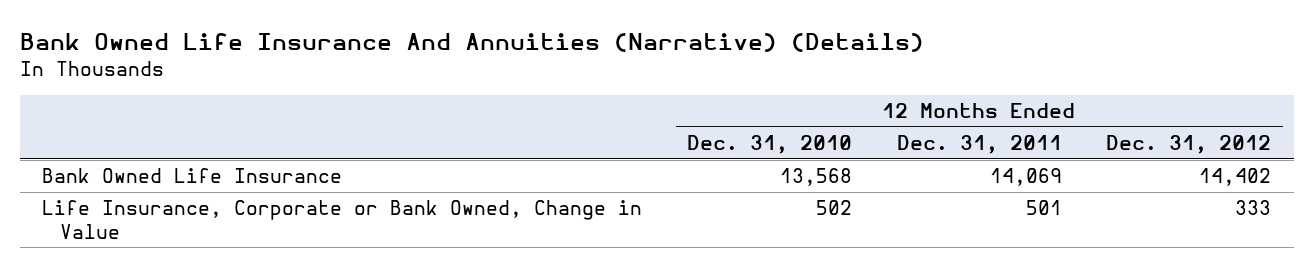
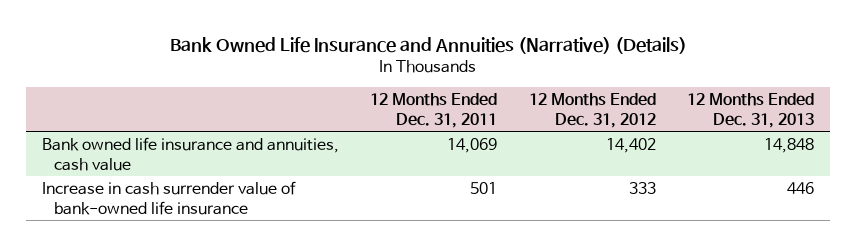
- Bank Owned Life Insurance And Annuities (Narrative) (Details)
+ Bank Owned Life Insurance and Annuities (Narrative) (Details)
- | 12 Months Ended Dec. 31, 2010 | 12 Months Ended Dec. 31, 2011 | 12 Months Ended Dec. 31, 2012
+ | 12 Months Ended Dec. 31, 2011 | 12 Months Ended Dec. 31, 2012 | 12 Months Ended Dec. 31, 2013
- Bank Owned Life Insurance | 13,568 | 14,069 | 14,402
- Life Insurance, Corporate or Bank Owned, Change in Value | 502 | 501 | 333
+ Bank owned life insurance and annuities, cash value | 14,069 | 14,402 | 14,848
+ Increase in cash surrender value of bank-owned life insurance | 501 | 333 | 446

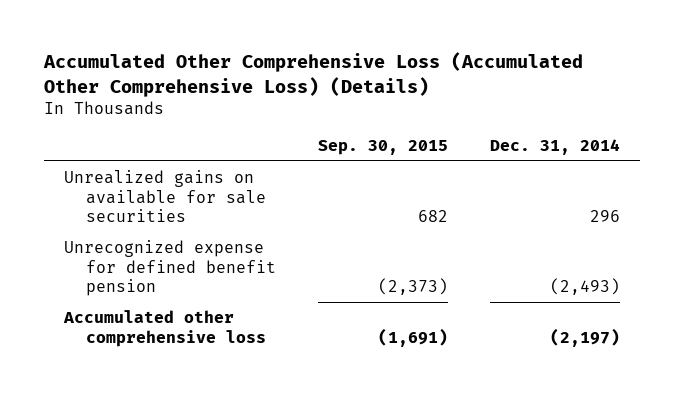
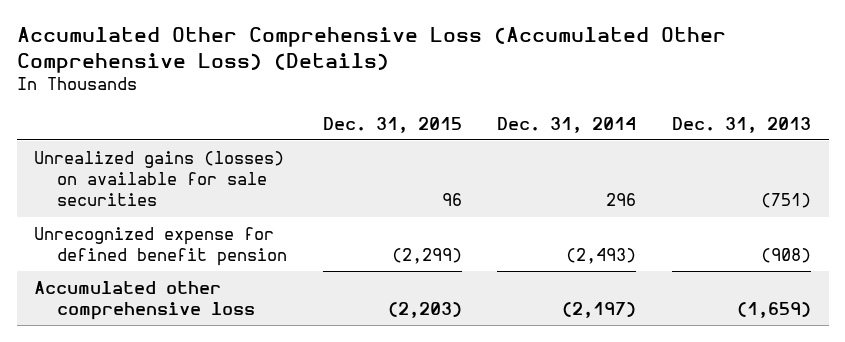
- | Sep. 30, 2015 | Dec. 31, 2014
+ | Dec. 31, 2015 | Dec. 31, 2014 | Dec. 31, 2013
- Unrealized gains on available for sale securities | 682 | 296
+ Unrealized gains (losses) on available for sale securities | 96 | 296 | (751)

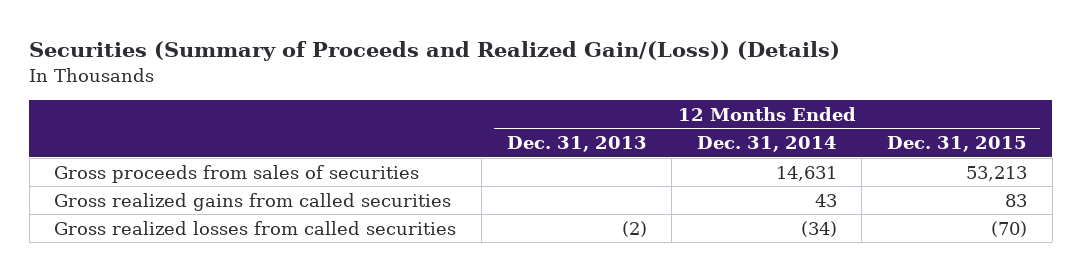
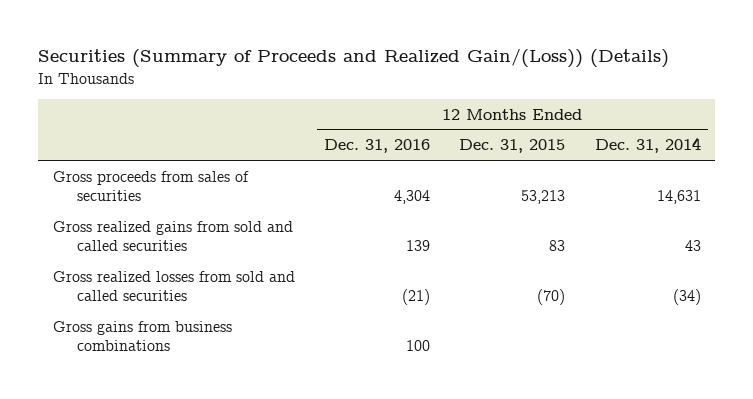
- | 12 Months Ended Dec. 31, 2013 | 12 Months Ended Dec. 31, 2014 | 12 Months Ended Dec. 31, 2015
+ | 12 Months Ended Dec. 31, 2016 | 12 Months Ended Dec. 31, 2015 | 12 Months Ended Dec. 31, 2014
- Gross realized gains from called securities | | 43 | 83
- Gross realized losses from called securities | (2) | (34) | (70)
+ Gross realized gains from sold and called securities | 139 | 83 | 43
+ Gross realized losses from sold and called securities | (21) | (70) | (34)
+ Gross gains from business combinations | 100 | |

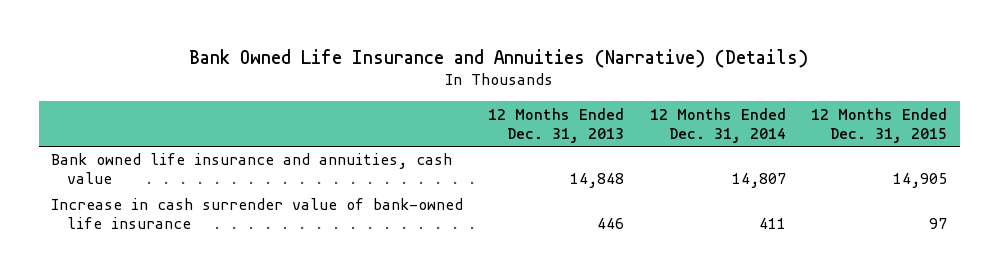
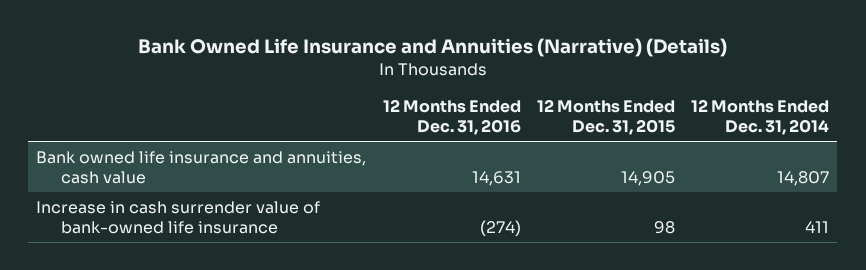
- | 12 Months Ended Dec. 31, 2013 | 12 Months Ended Dec. 31, 2014 | 12 Months Ended Dec. 31, 2015
+ | 12 Months Ended Dec. 31, 2016 | 12 Months Ended Dec. 31, 2015 | 12 Months Ended Dec. 31, 2014
- Increase in cash surrender value of bank-owned life insurance | 446 | 411 | 97
+ Increase in cash surrender value of bank-owned life insurance | (274) | 98 | 411

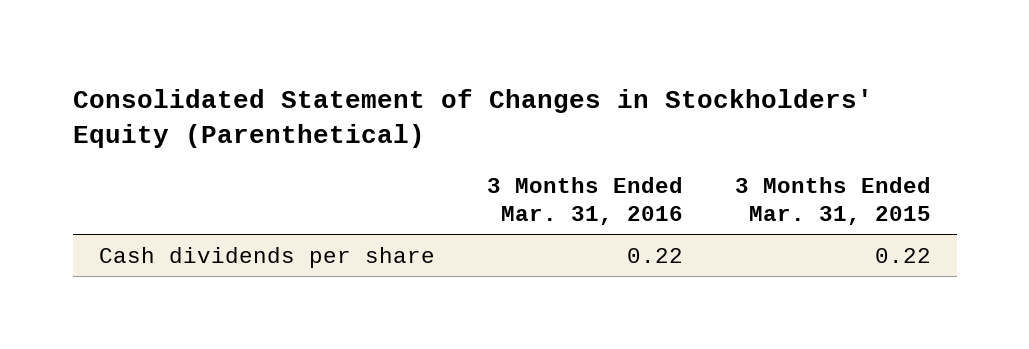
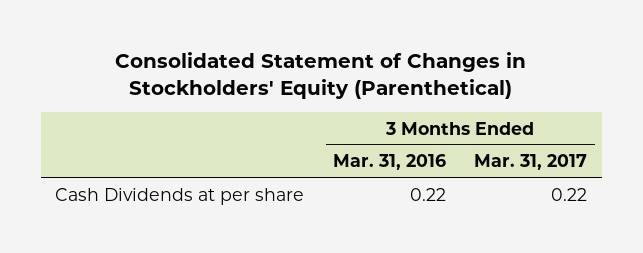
- | 3 Months Ended Mar. 31, 2016 | 3 Months Ended Mar. 31, 2015
+ | 3 Months Ended Mar. 31, 2016 | 3 Months Ended Mar. 31, 2017
- Cash dividends per share | 0.22 | 0.22
+ Cash Dividends at per share | 0.22 | 0.22

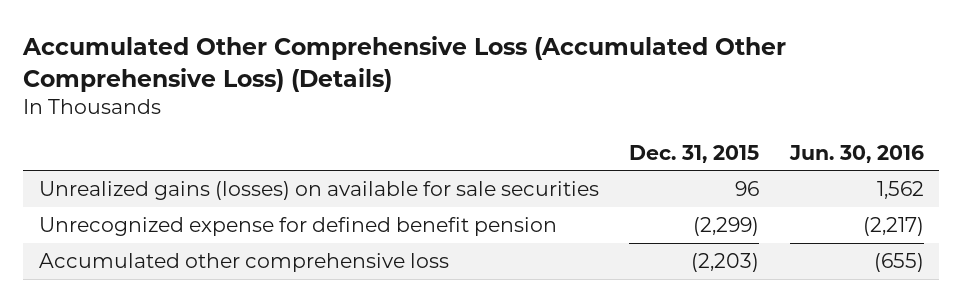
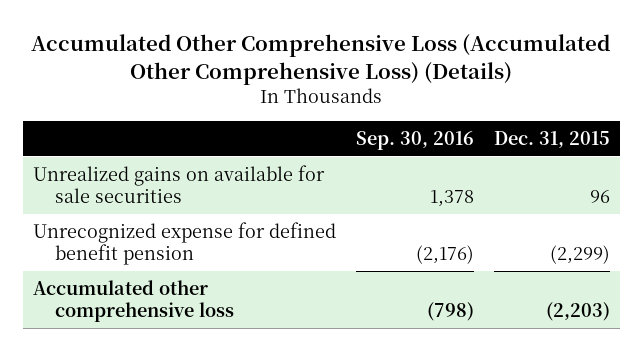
- | Dec. 31, 2015 | Jun. 30, 2016
+ | Sep. 30, 2016 | Dec. 31, 2015
- Unrealized gains (losses) on available for sale securities | 96 | 1,562
+ Unrealized gains on available for sale securities | 1,378 | 96

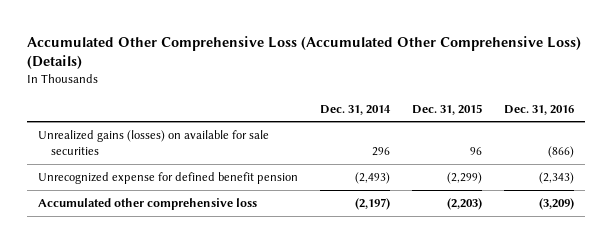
- | Sep. 30, 2016 | Dec. 31, 2015
+ | Dec. 31, 2014 | Dec. 31, 2015 | Dec. 31, 2016
- Unrealized gains on available for sale securities | 1,378 | 96
+ Unrealized gains (losses) on available for sale securities | 296 | 96 | (866)

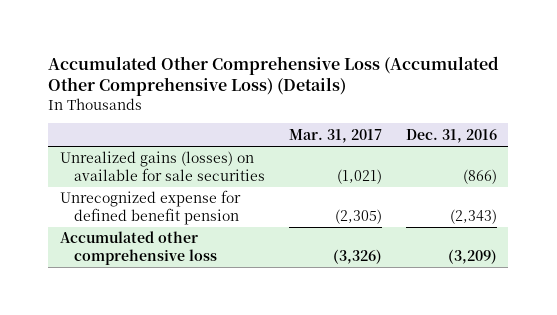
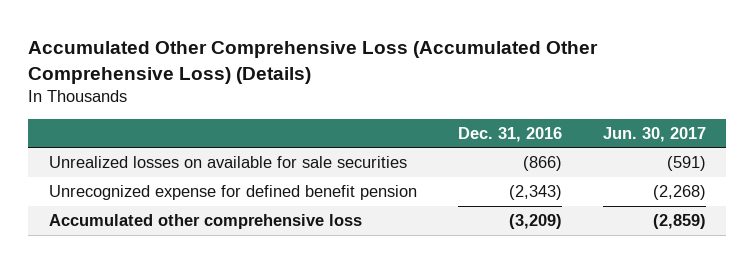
- | Mar. 31, 2017 | Dec. 31, 2016
+ | Dec. 31, 2016 | Jun. 30, 2017
- Unrealized gains (losses) on available for sale securities | (1,021) | (866)
+ Unrealized losses on available for sale securities | (866) | (591)

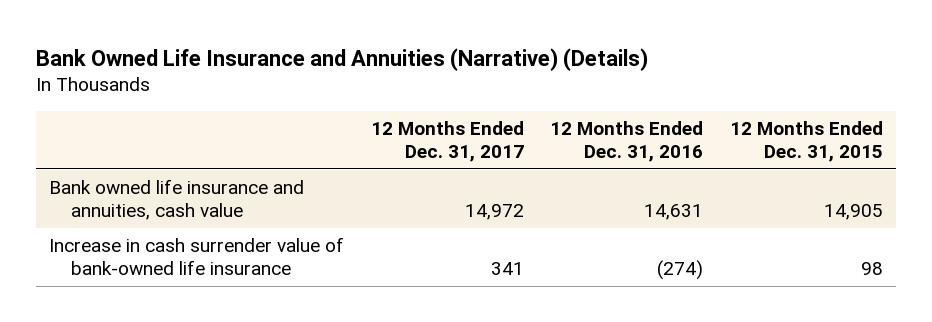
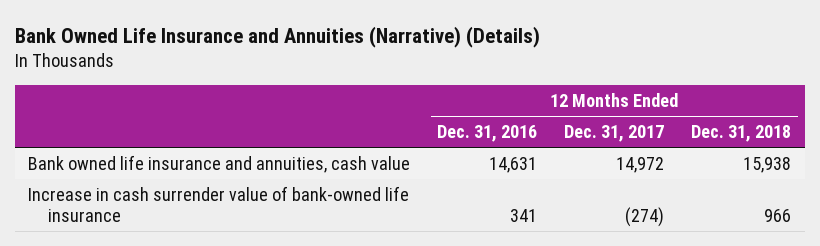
- | 12 Months Ended Dec. 31, 2017 | 12 Months Ended Dec. 31, 2016 | 12 Months Ended Dec. 31, 2015
+ | 12 Months Ended Dec. 31, 2016 | 12 Months Ended Dec. 31, 2017 | 12 Months Ended Dec. 31, 2018
- Increase in cash surrender value of bank-owned life insurance | 341 | (274) | 98
+ Increase in cash surrender value of bank-owned life insurance | 341 | (274) | 966

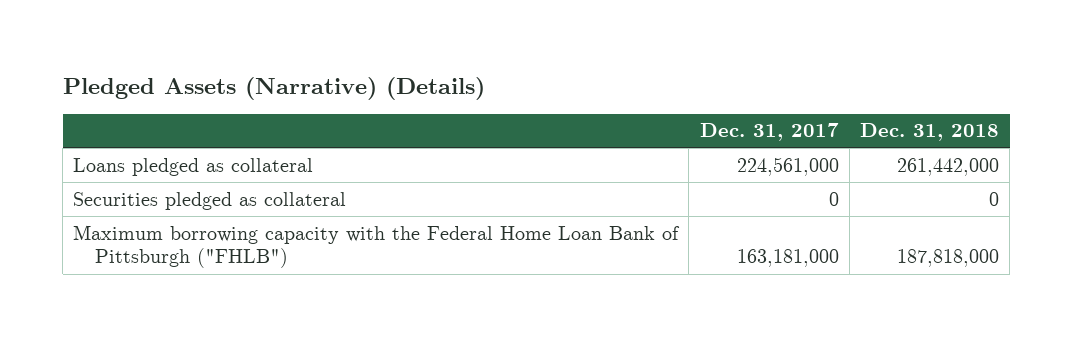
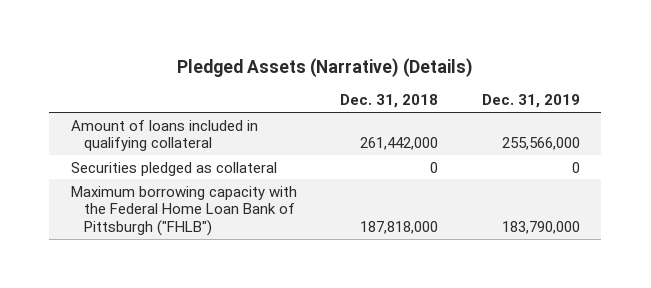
- | Dec. 31, 2017 | Dec. 31, 2018
+ | Dec. 31, 2018 | Dec. 31, 2019
- Loans pledged as collateral | 224,561,000 | 261,442,000
+ Amount of loans included in qualifying collateral | 261,442,000 | 255,566,000

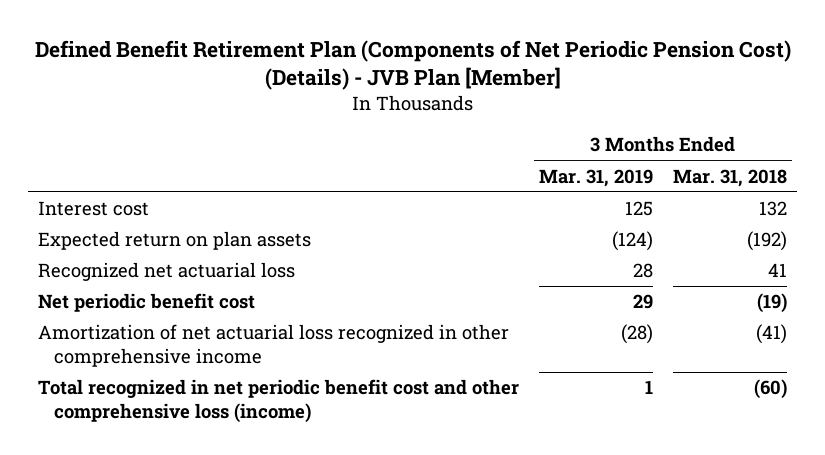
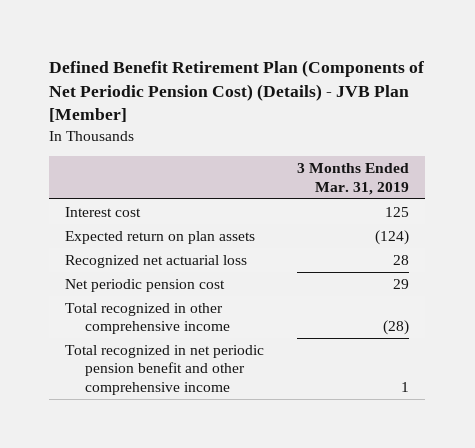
- | 3 Months Ended Mar. 31, 2019 | 3 Months Ended Mar. 31, 2018
+ | 3 Months Ended Mar. 31, 2019
- Net periodic benefit cost | 29 | (19)
- Amortization of net actuarial loss recognized in other comprehensive income | (28) | (41)
- Total recognized in net periodic benefit cost and other comprehensive loss (income) | 1 | (60)
+ Net periodic pension cost | 29
+ Total recognized in other comprehensive income | (28)
+ Total recognized in net periodic pension benefit and other comprehensive income | 1

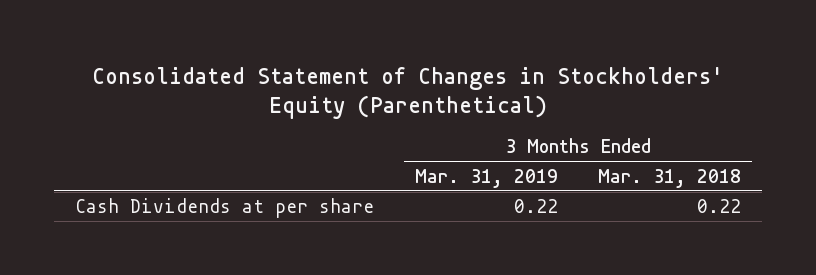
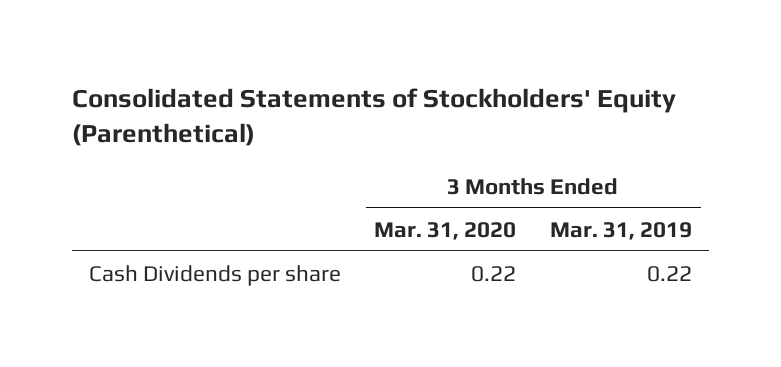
- Consolidated Statement of Changes in Stockholders' Equity (Parenthetical)
+ Consolidated Statements of Stockholders' Equity (Parenthetical)
- | 3 Months Ended Mar. 31, 2019 | 3 Months Ended Mar. 31, 2018
+ | 3 Months Ended Mar. 31, 2020 | 3 Months Ended Mar. 31, 2019
- Cash Dividends at per share | 0.22 | 0.22
+ Cash Dividends per share | 0.22 | 0.22

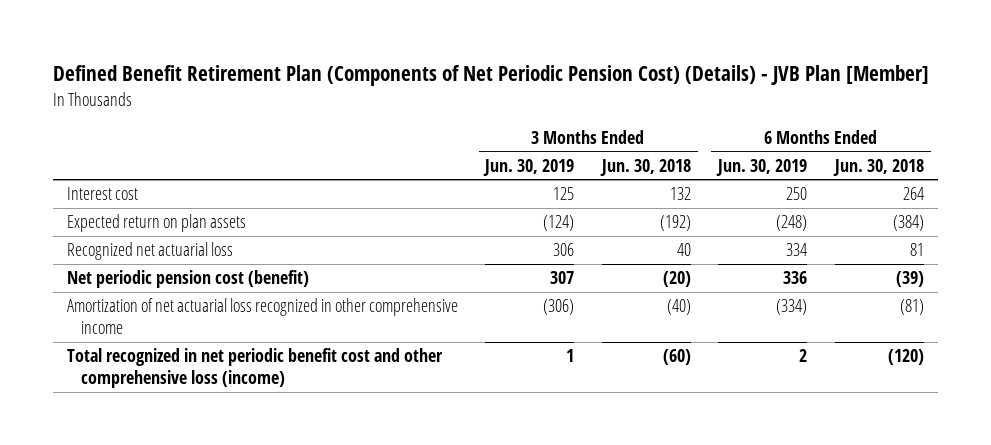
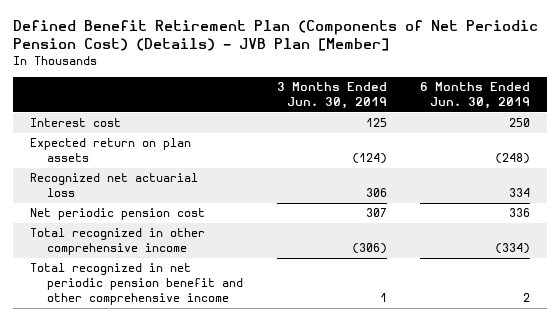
- | 3 Months Ended Jun. 30, 2019 | 3 Months Ended Jun. 30, 2018 | 6 Months Ended Jun. 30, 2019 | 6 Months Ended Jun. 30, 2018
+ | 3 Months Ended Jun. 30, 2019 | 6 Months Ended Jun. 30, 2019
- Net periodic pension cost (benefit) | 307 | (20) | 336 | (39)
- Amortization of net actuarial loss recognized in other comprehensive income | (306) | (40) | (334) | (81)
- Total recognized in net periodic benefit cost and other comprehensive loss (income) | 1 | (60) | 2 | (120)
+ Net periodic pension cost | 307 | 336
+ Total recognized in other comprehensive income | (306) | (334)
+ Total recognized in net periodic pension benefit and other comprehensive income | 1 | 2

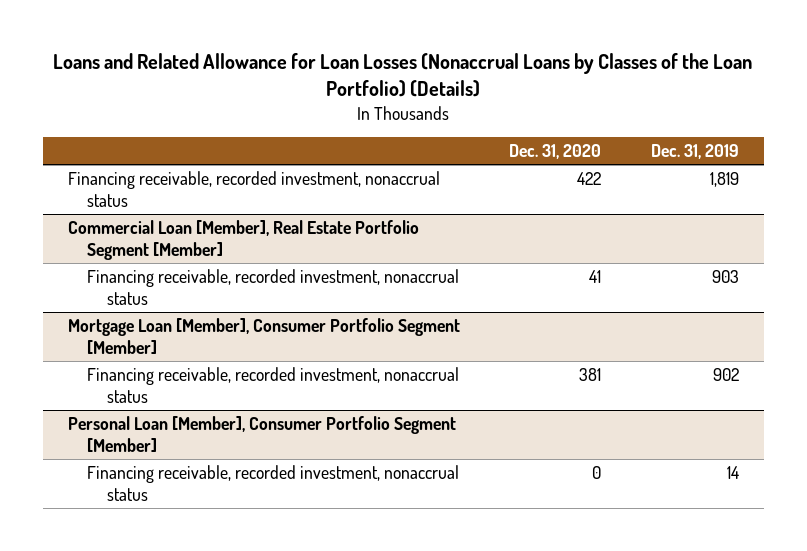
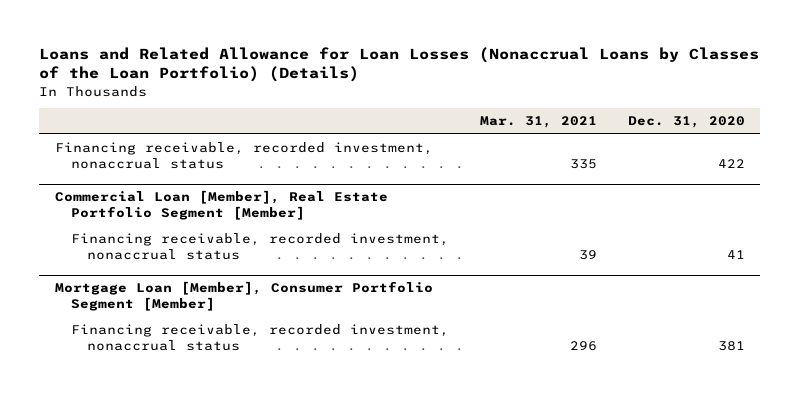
- | Dec. 31, 2020 | Dec. 31, 2019
+ | Mar. 31, 2021 | Dec. 31, 2020
- Personal Loan [Member], Consumer Portfolio Segment [Member]
- Financing receivable, recorded investment, nonaccrual status | 0 | 14

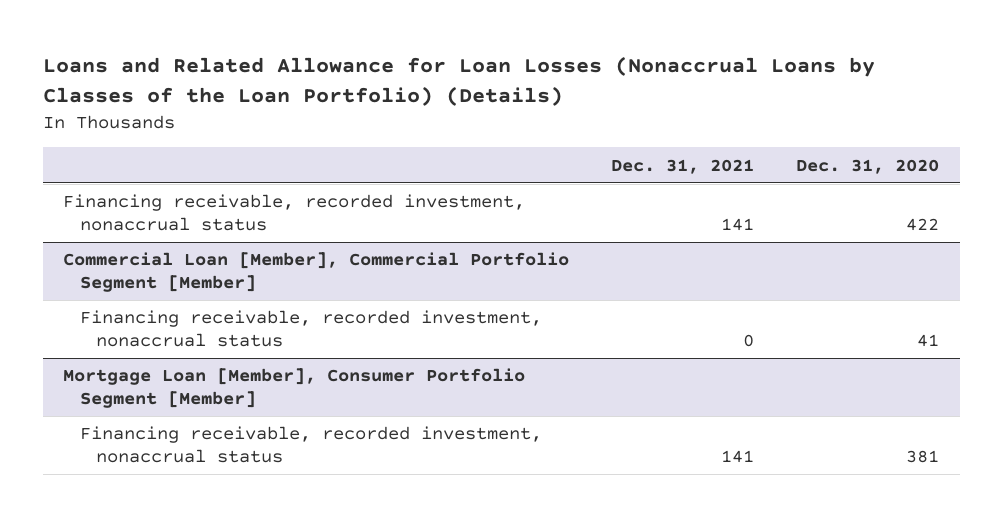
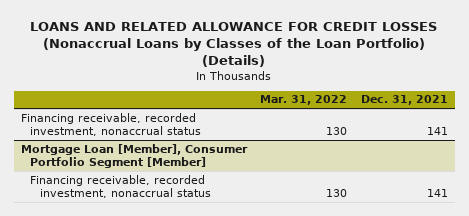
- Loans and Related Allowance for Loan Losses (Nonaccrual Loans by Classes of the Loan Portfolio) (Details)
+ LOANS AND RELATED ALLOWANCE FOR CREDIT LOSSES (Nonaccrual Loans by Classes of the Loan Portfolio) (Details)
- | Dec. 31, 2021 | Dec. 31, 2020
+ | Mar. 31, 2022 | Dec. 31, 2021
- Commercial Loan [Member], Commercial Portfolio Segment [Member]
- Financing receivable, recorded investment, nonaccrual status | 0 | 41

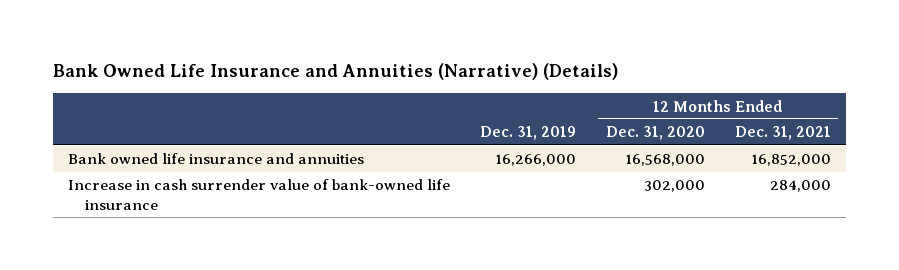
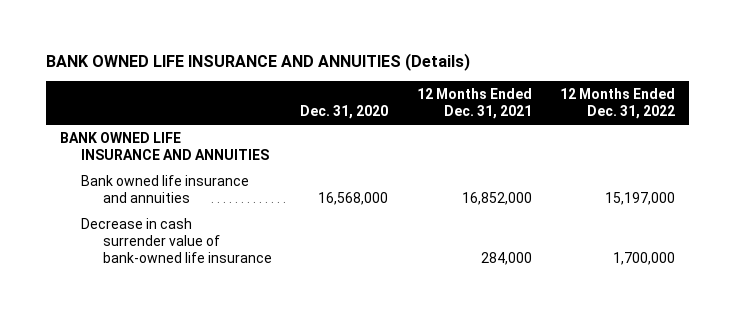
- Bank Owned Life Insurance and Annuities (Narrative) (Details)
+ BANK OWNED LIFE INSURANCE AND ANNUITIES (Details)
- | Dec. 31, 2019 | 12 Months Ended Dec. 31, 2020 | 12 Months Ended Dec. 31, 2021
+ | Dec. 31, 2020 | 12 Months Ended Dec. 31, 2021 | 12 Months Ended Dec. 31, 2022
+ BANK OWNED LIFE INSURANCE AND ANNUITIES
- Increase in cash surrender value of bank-owned life insurance | | 302,000 | 284,000
+ Decrease in cash surrender value of bank-owned life insurance | | 284,000 | 1,700,000

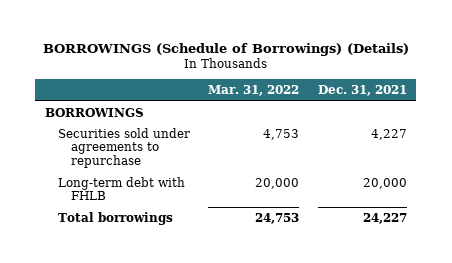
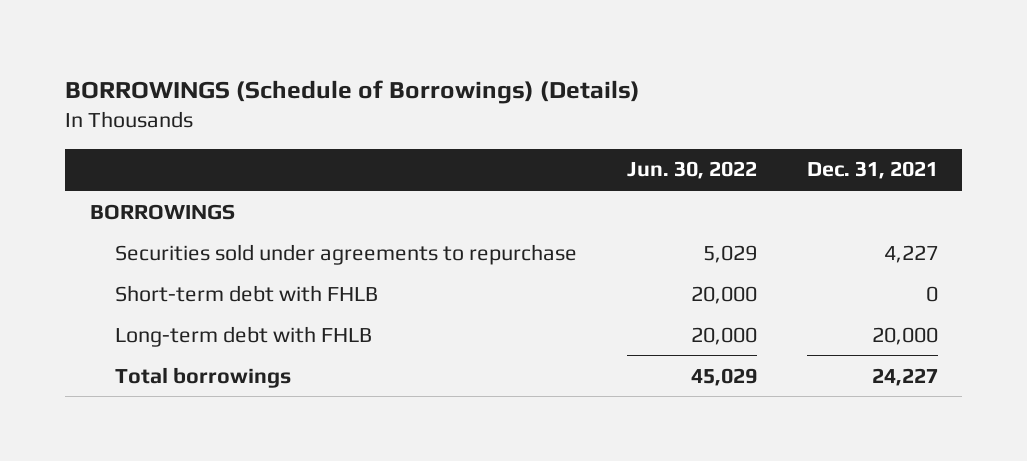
- | Mar. 31, 2022 | Dec. 31, 2021
+ | Jun. 30, 2022 | Dec. 31, 2021
+ Short-term debt with FHLB | 20,000 | 0

